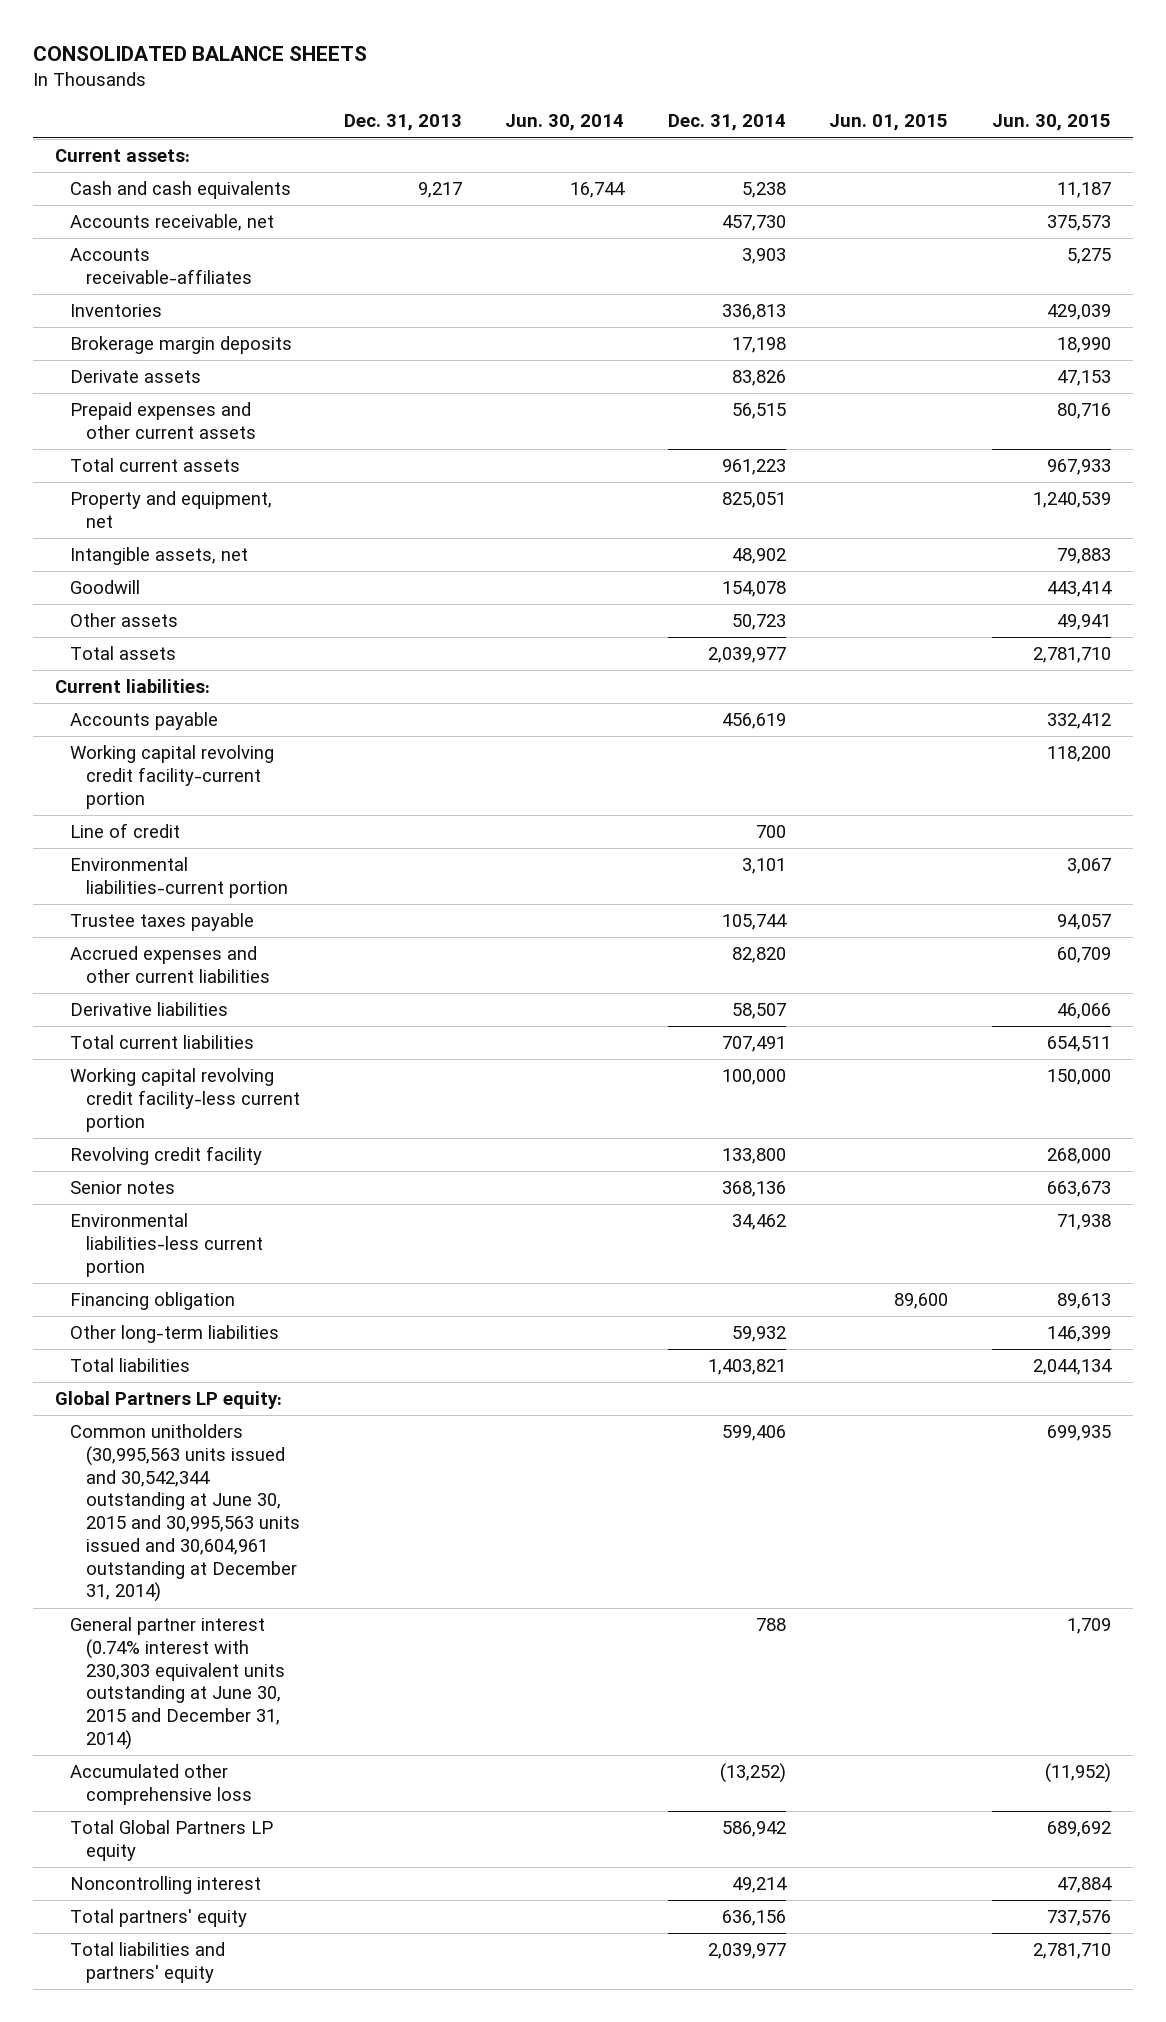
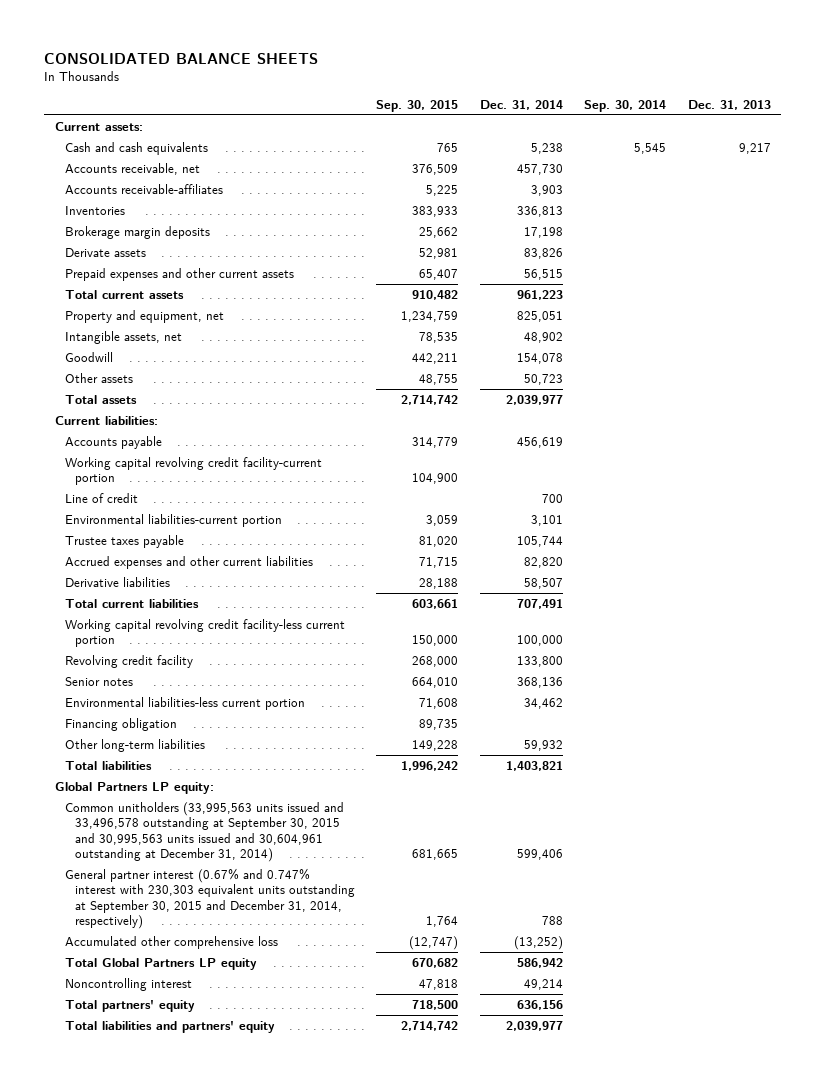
- | Dec. 31, 2013 | Jun. 30, 2014 | Dec. 31, 2014 | Jun. 01, 2015 | Jun. 30, 2015
+ | Sep. 30, 2015 | Dec. 31, 2014 | Sep. 30, 2014 | Dec. 31, 2013
- Common unitholders (30,995,563 units issued and 30,542,344 outstanding at June 30, 2015 and 30,995,563 units issued and 30,604,961 outstanding at December 31, 2014) | | | 599,406 | | 699,935
- General partner interest (0.74% interest with 230,303 equivalent units outstanding at June 30, 2015 and December 31, 2014) | | | 788 | | 1,709
+ Common unitholders (33,995,563 units issued and 33,496,578 outstanding at September 30, 2015 and 30,995,563 units issued and 30,604,961 outstanding at December 31, 2014) | 681,665 | 599,406 | |
+ General partner interest (0.67% and 0.747% interest with 230,303 equivalent units outstanding at September 30, 2015 and December 31, 2014, respectively) | 1,764 | 788 | |

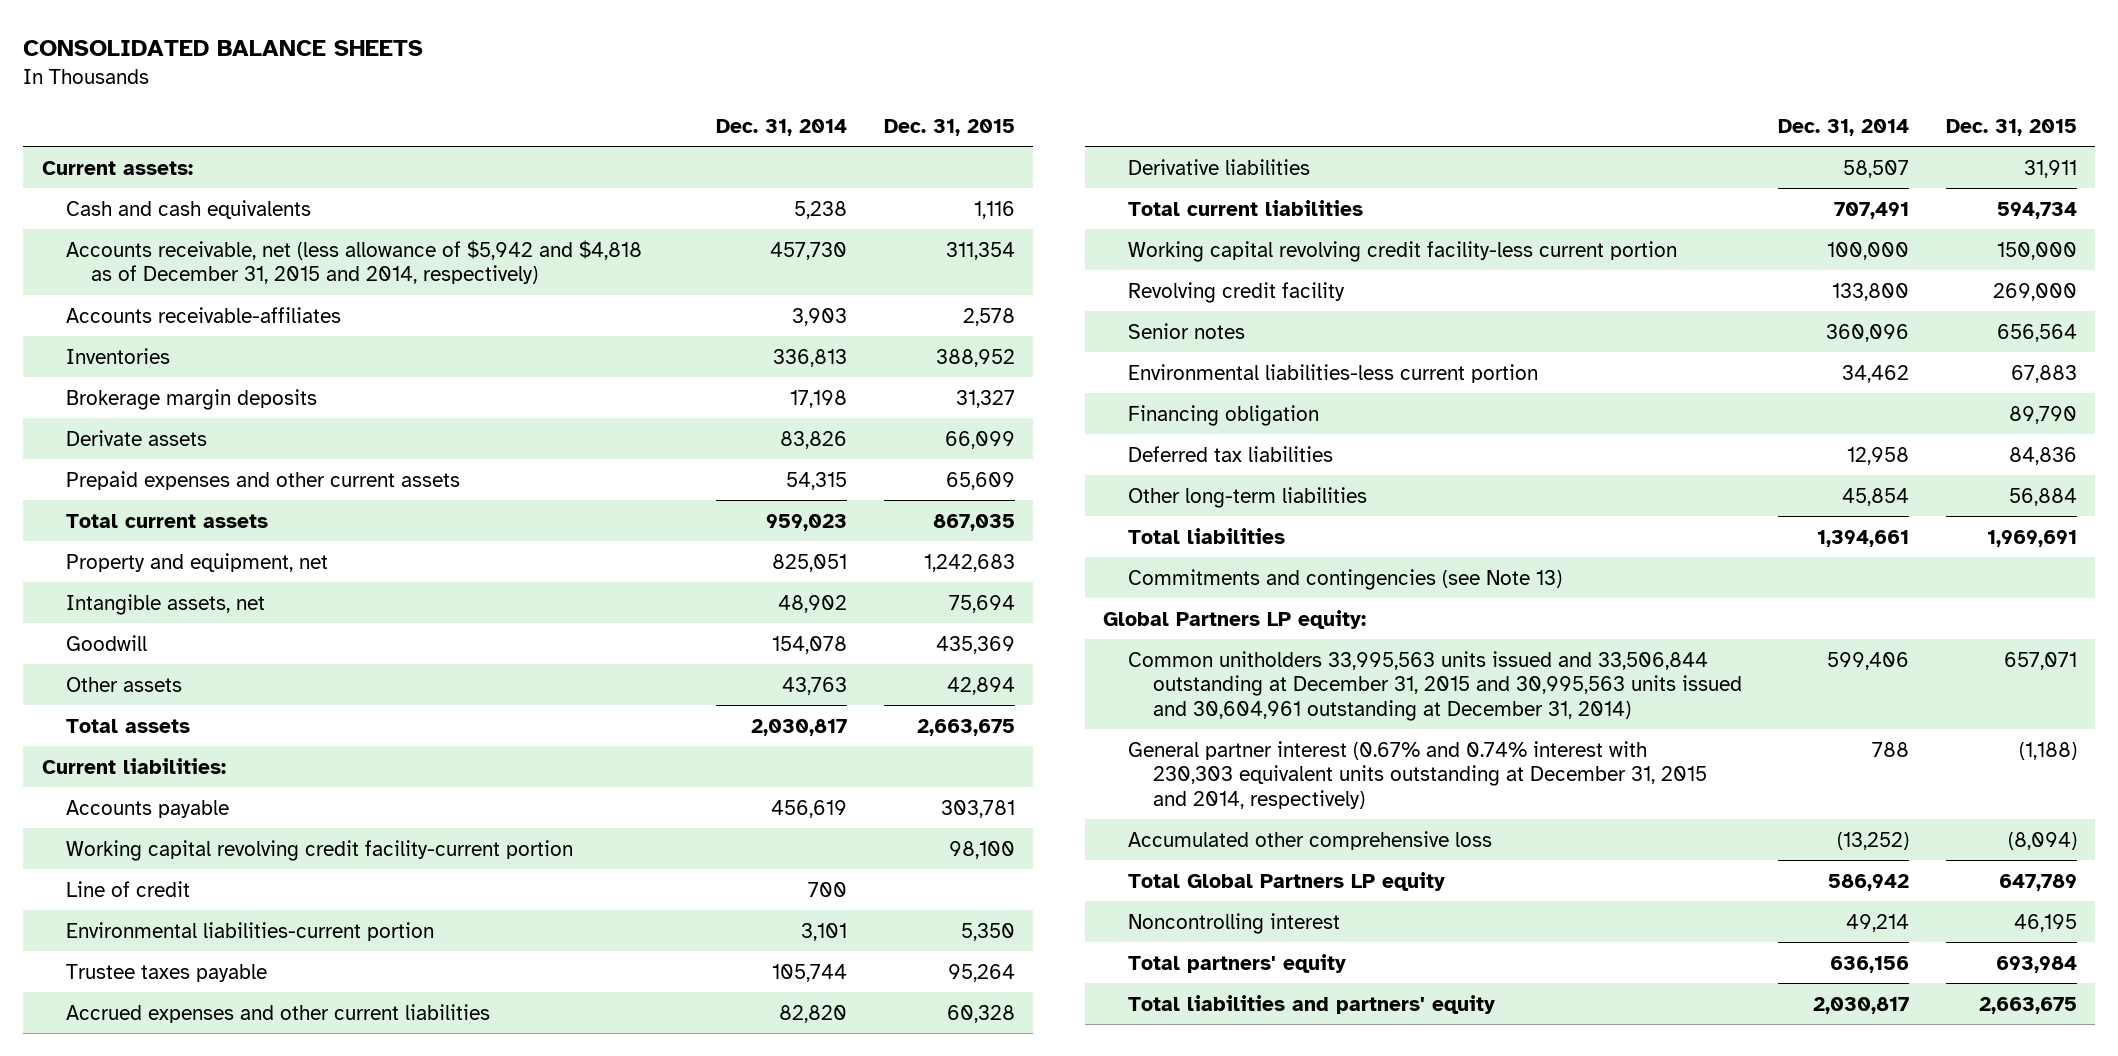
- | Sep. 30, 2015 | Dec. 31, 2014 | Sep. 30, 2014 | Dec. 31, 2013
+ | Dec. 31, 2014 | Dec. 31, 2015
- Accounts receivable, net | 376,509 | 457,730 | |
+ Accounts receivable, net (less allowance of $5,942 and $4,818 as of December 31, 2015 and 2014, respectively) | 457,730 | 311,354
- Prepaid expenses and other current assets | 65,407 | 56,515 | |
- Total current assets | 910,482 | 961,223 | |
+ Prepaid expenses and other current assets | 54,315 | 65,609
+ Total current assets | 959,023 | 867,035
- Other assets | 48,755 | 50,723 | |
- Total assets | 2,714,742 | 2,039,977 | |
+ Other assets | 43,763 | 42,894
+ Total assets | 2,030,817 | 2,663,675
- Senior notes | 664,010 | 368,136 | |
+ Senior notes | 360,096 | 656,564
- Other long-term liabilities | 149,228 | 59,932 | |
- Total liabilities | 1,996,242 | 1,403,821 | |
+ Deferred tax liabilities | 12,958 | 84,836
+ Other long-term liabilities | 45,854 | 56,884
+ Total liabilities | 1,394,661 | 1,969,691
+ Commitments and contingencies (see Note 13)
- Common unitholders (33,995,563 units issued and 33,496,578 outstanding at September 30, 2015 and 30,995,563 units issued and 30,604,961 outstanding at December 31, 2014) | 681,665 | 599,406 | |
- General partner interest (0.67% and 0.747% interest with 230,303 equivalent units outstanding at September 30, 2015 and December 31, 2014, respectively) | 1,764 | 788 | |
+ Common unitholders 33,995,563 units issued and 33,506,844 outstanding at December 31, 2015 and 30,995,563 units issued and 30,604,961 outstanding at December 31, 2014) | 599,406 | 657,071
+ General partner interest (0.67% and 0.74% interest with 230,303 equivalent units outstanding at December 31, 2015 and 2014, respectively) | 788 | (1,188)
- Total liabilities and partners' equity | 2,714,742 | 2,039,977 | |
+ Total liabilities and partners' equity | 2,030,817 | 2,663,675

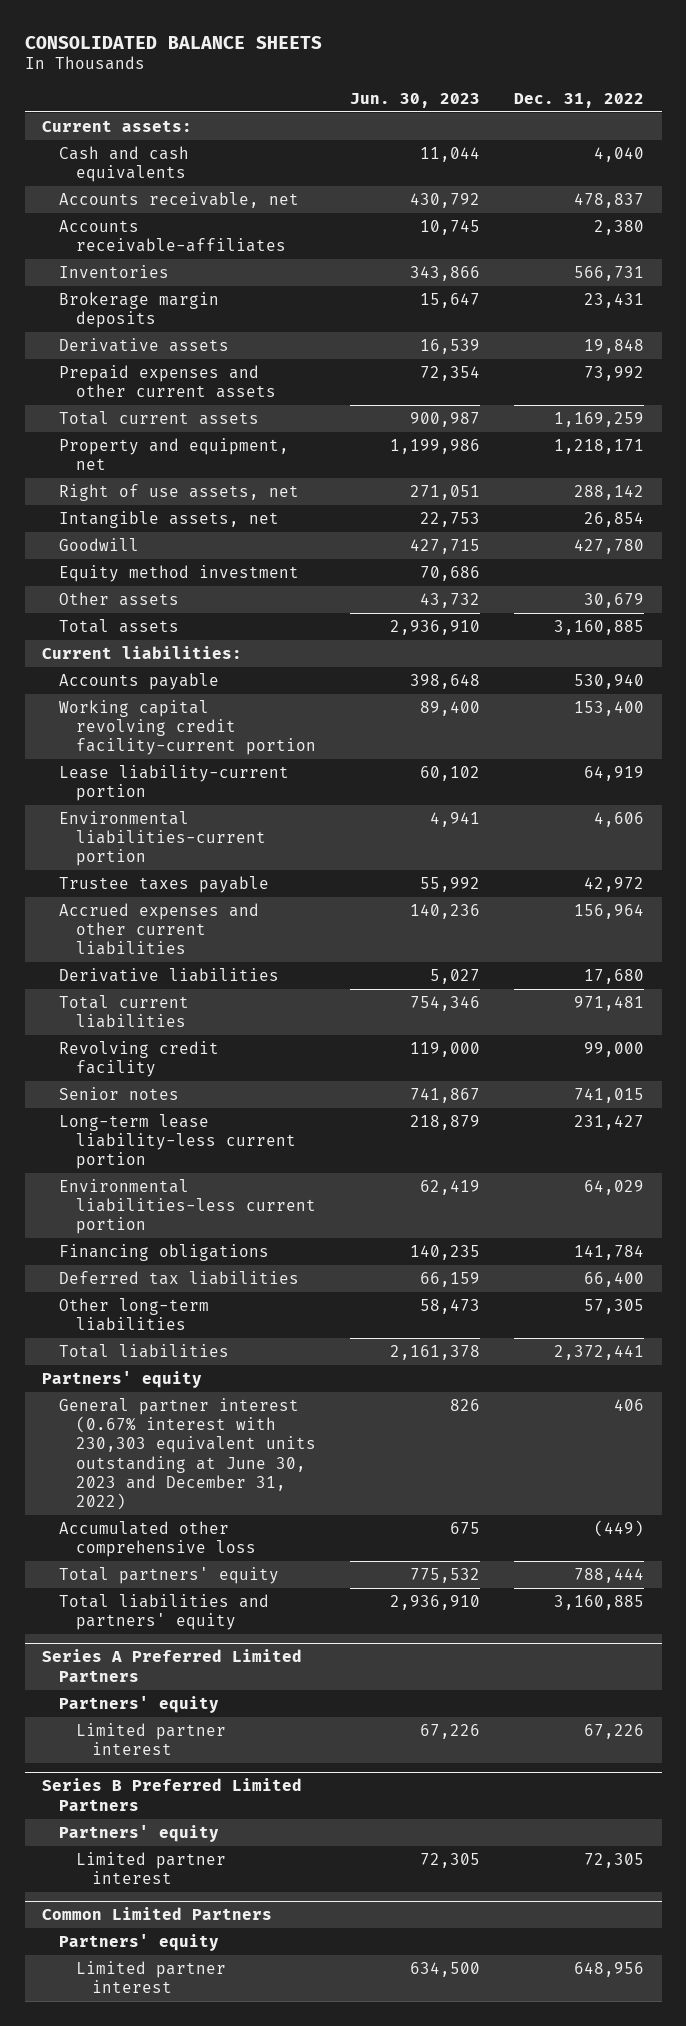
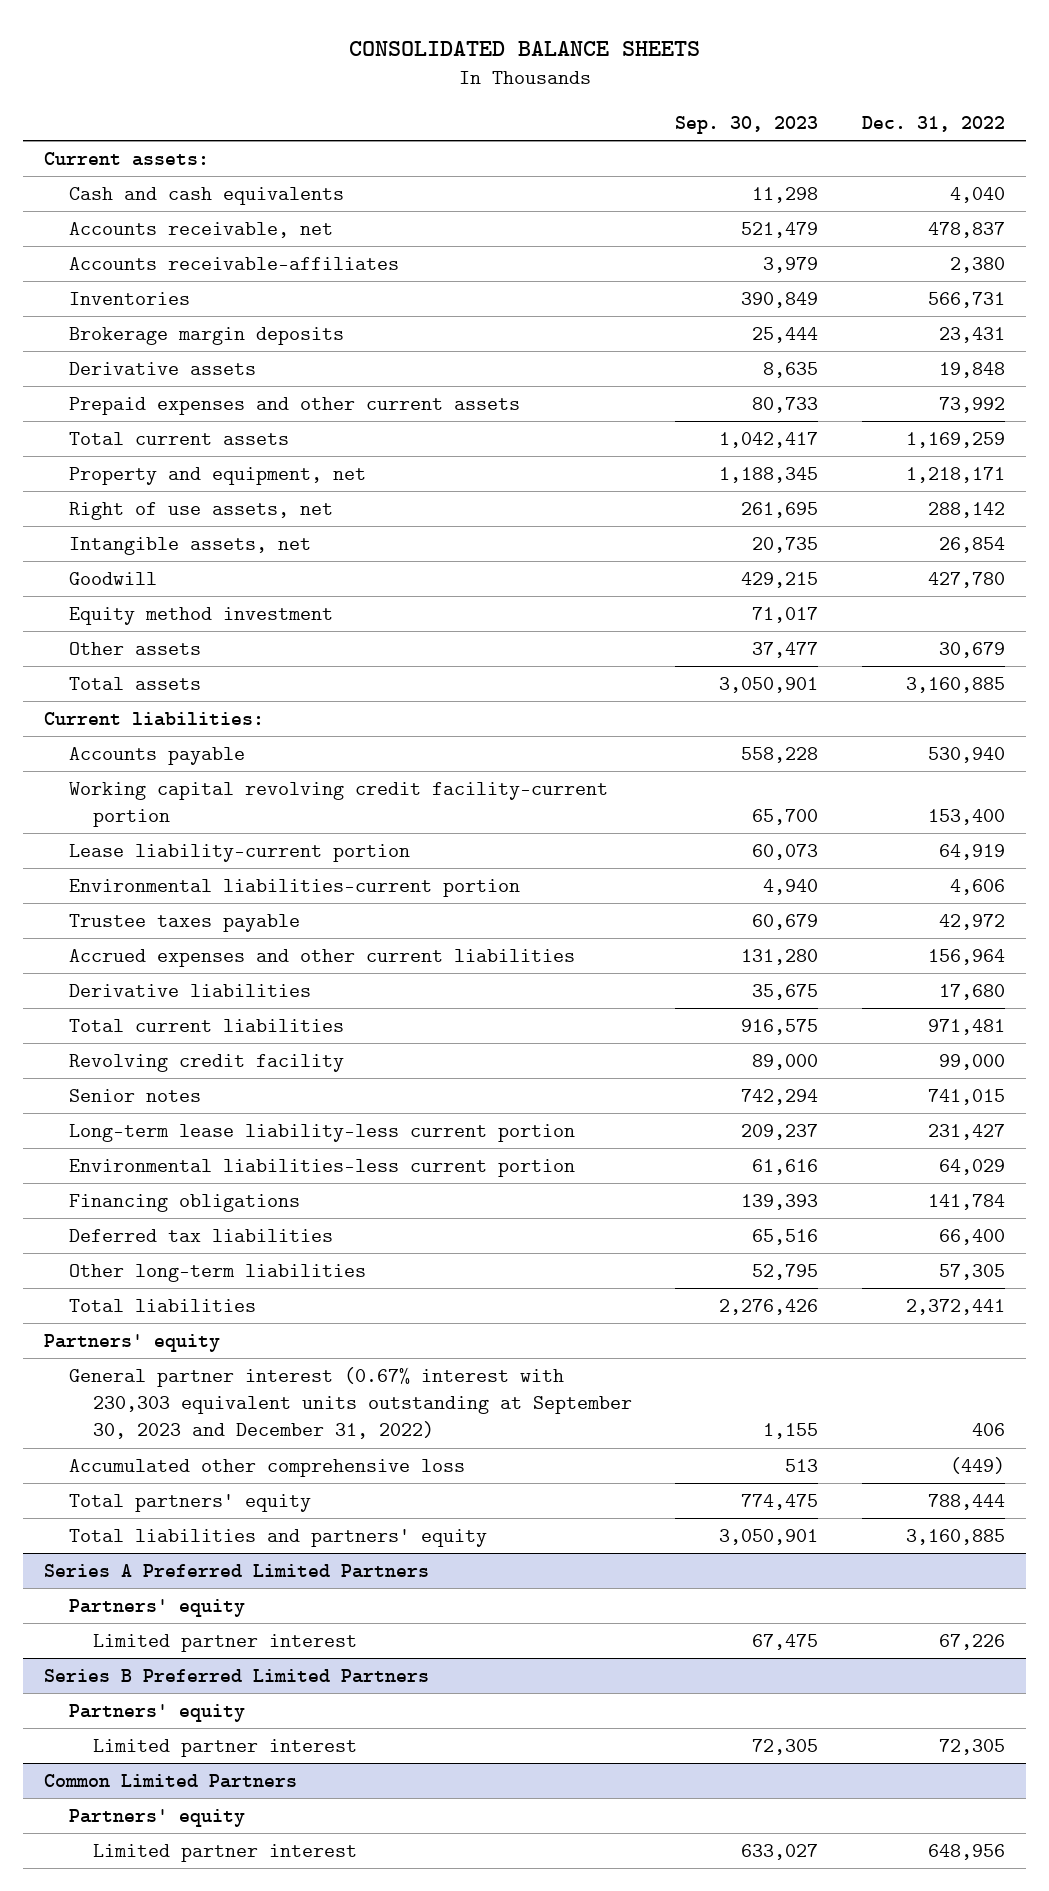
- | Jun. 30, 2023 | Dec. 31, 2022
+ | Sep. 30, 2023 | Dec. 31, 2022
- General partner interest (0.67% interest with 230,303 equivalent units outstanding at June 30, 2023 and December 31, 2022) | 826 | 406
+ General partner interest (0.67% interest with 230,303 equivalent units outstanding at September 30, 2023 and December 31, 2022) | 1,155 | 406

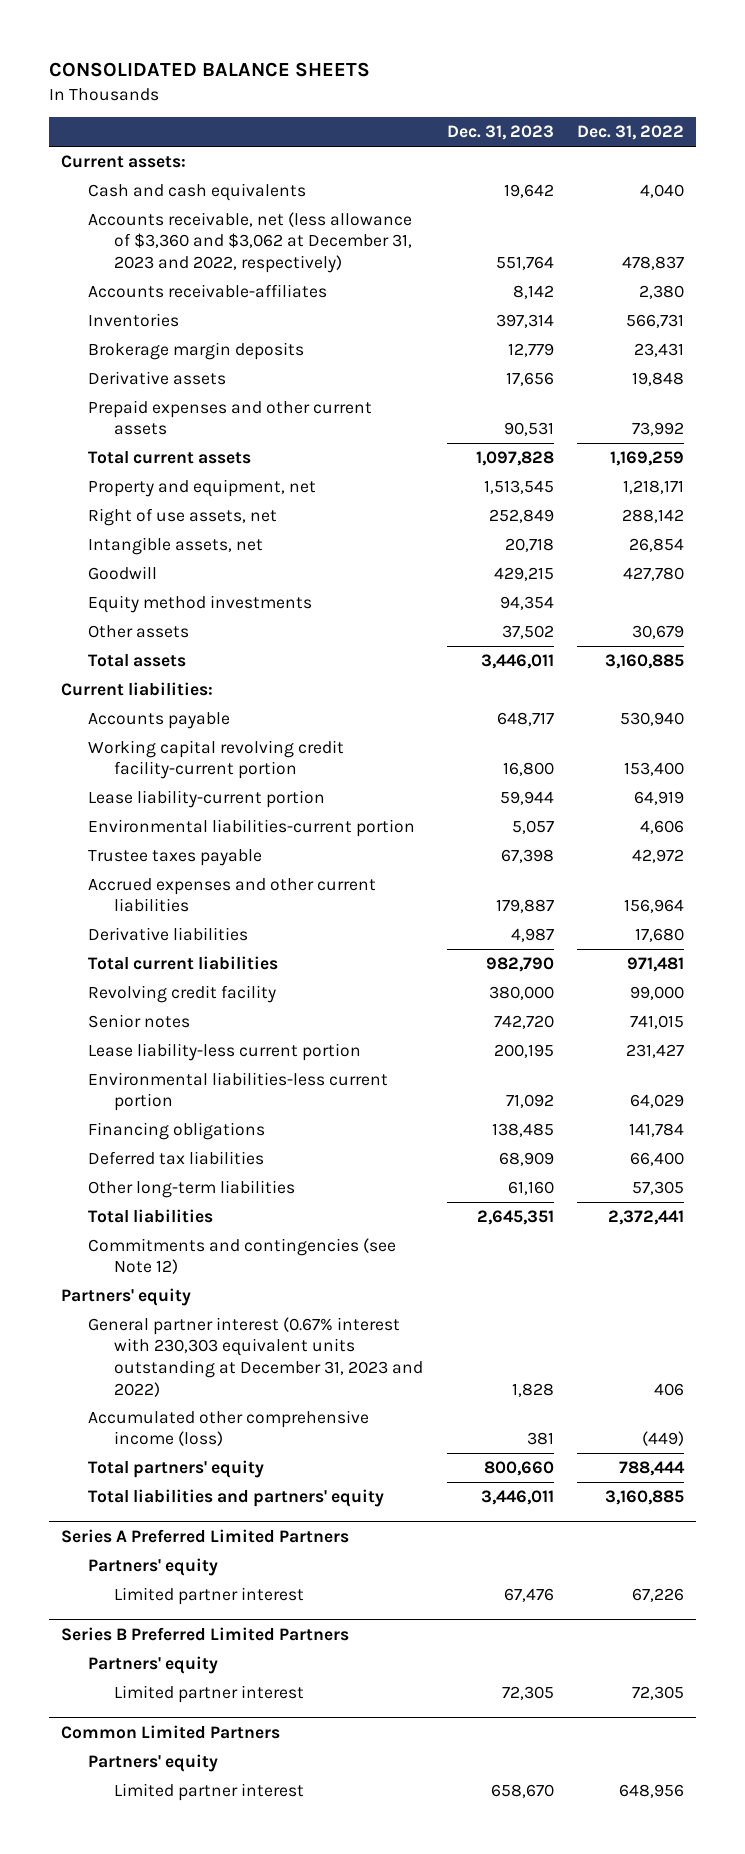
- | Sep. 30, 2023 | Dec. 31, 2022
+ | Dec. 31, 2023 | Dec. 31, 2022
- Accounts receivable, net | 521,479 | 478,837
+ Accounts receivable, net (less allowance of $3,360 and $3,062 at December 31, 2023 and 2022, respectively) | 551,764 | 478,837
- Equity method investment | 71,017 |
+ Equity method investments | 94,354 |
- Long-term lease liability-less current portion | 209,237 | 231,427
+ Lease liability-less current portion | 200,195 | 231,427
+ Commitments and contingencies (see Note 12)
- General partner interest (0.67% interest with 230,303 equivalent units outstanding at September 30, 2023 and December 31, 2022) | 1,155 | 406
- Accumulated other comprehensive loss | 513 | (449)
+ General partner interest (0.67% interest with 230,303 equivalent units outstanding at December 31, 2023 and 2022) | 1,828 | 406
+ Accumulated other comprehensive income (loss) | 381 | (449)

